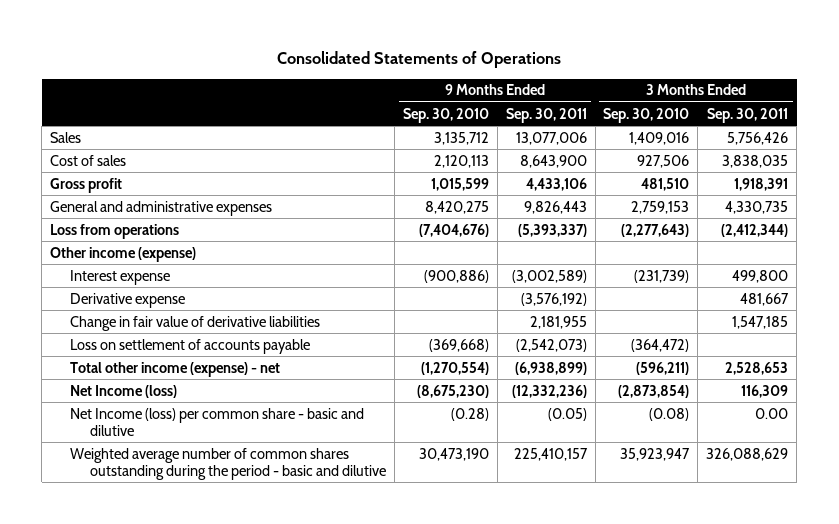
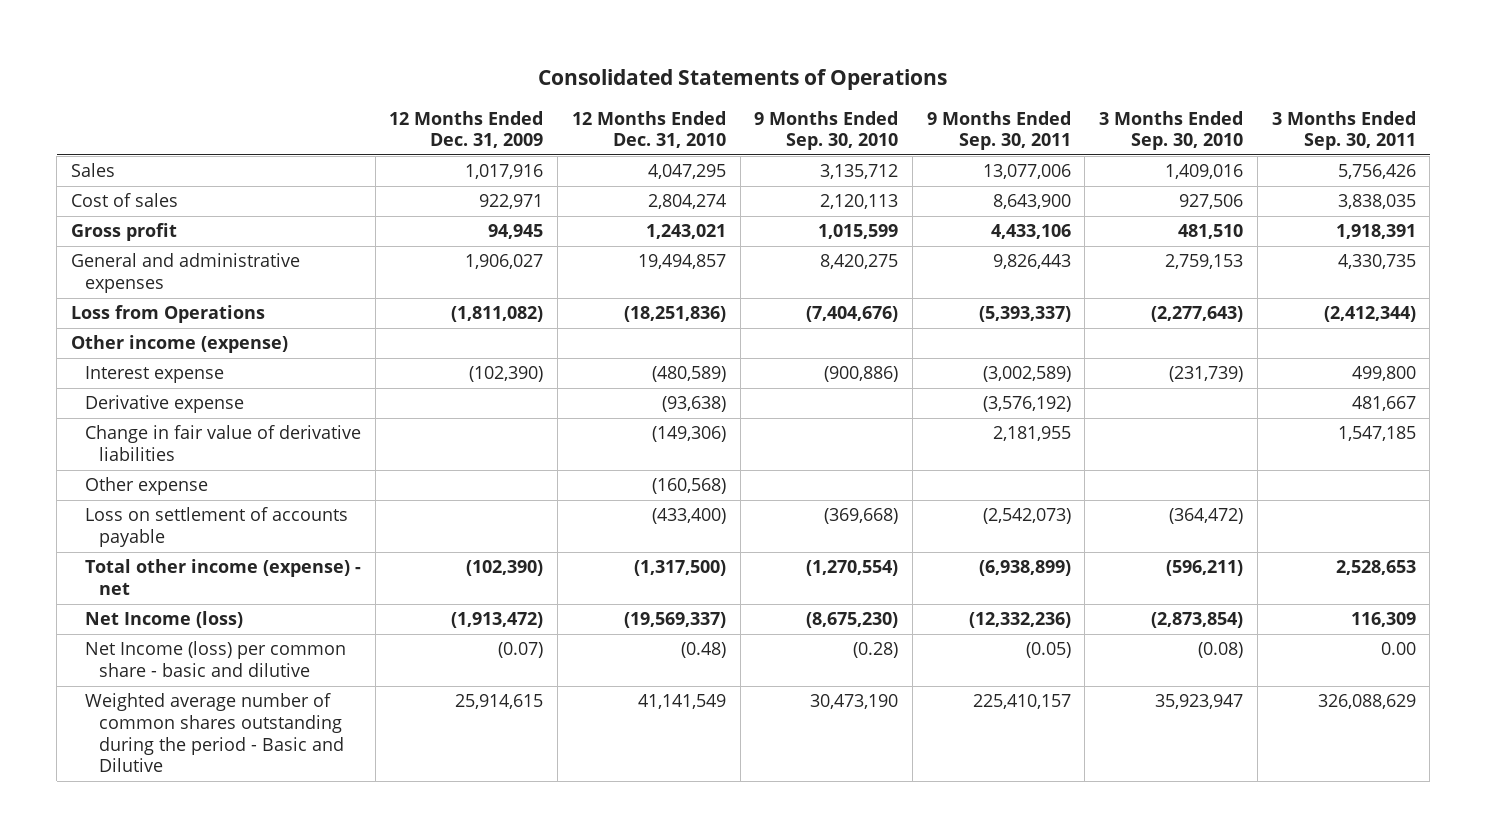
- | 9 Months Ended Sep. 30, 2010 | 9 Months Ended Sep. 30, 2011 | 3 Months Ended Sep. 30, 2010 | 3 Months Ended Sep. 30, 2011
+ | 12 Months Ended Dec. 31, 2009 | 12 Months Ended Dec. 31, 2010 | 9 Months Ended Sep. 30, 2010 | 9 Months Ended Sep. 30, 2011 | 3 Months Ended Sep. 30, 2010 | 3 Months Ended Sep. 30, 2011
- Loss from operations | (7,404,676) | (5,393,337) | (2,277,643) | (2,412,344)
+ Loss from Operations | (1,811,082) | (18,251,836) | (7,404,676) | (5,393,337) | (2,277,643) | (2,412,344)
+ Other expense | | (160,568) | | | |
- Weighted average number of common shares outstanding during the period - basic and dilutive | 30,473,190 | 225,410,157 | 35,923,947 | 326,088,629
+ Weighted average number of common shares outstanding during the period - Basic and Dilutive | 25,914,615 | 41,141,549 | 30,473,190 | 225,410,157 | 35,923,947 | 326,088,629

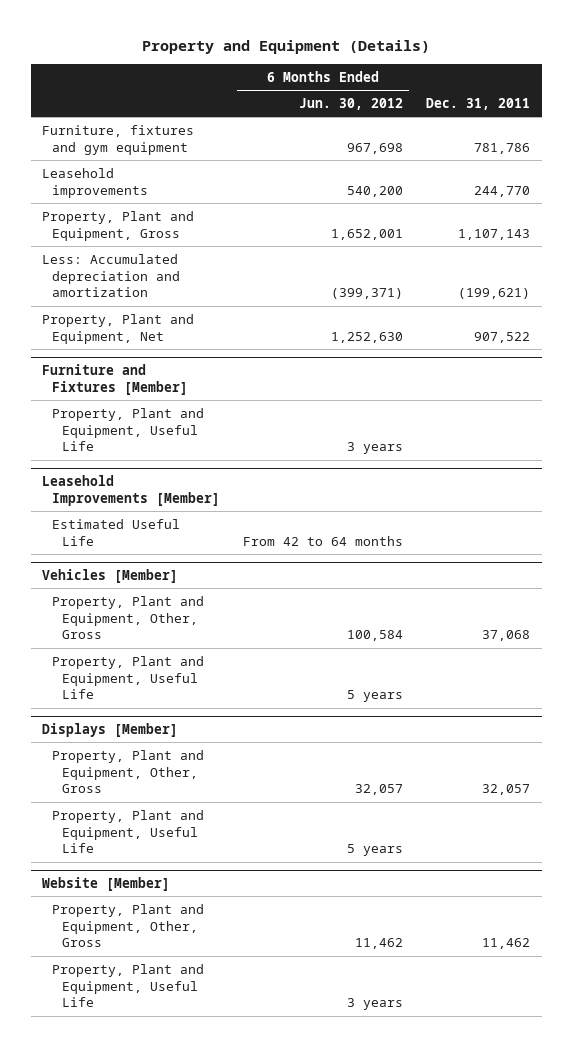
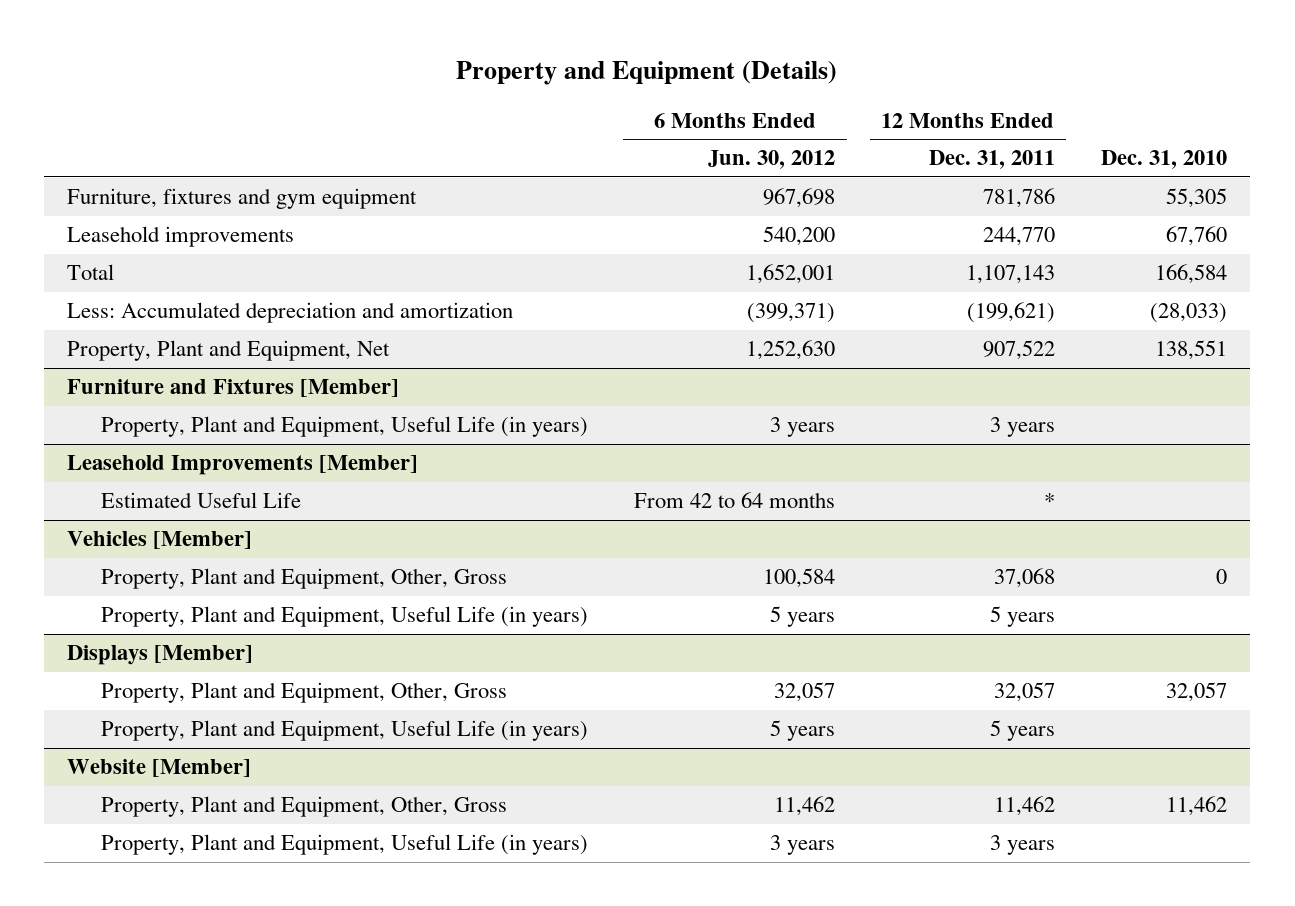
- | 6 Months Ended Jun. 30, 2012 | Dec. 31, 2011
+ | 6 Months Ended Jun. 30, 2012 | 12 Months Ended Dec. 31, 2011 | Dec. 31, 2010
- Property, Plant and Equipment, Gross | 1,652,001 | 1,107,143
+ Total | 1,652,001 | 1,107,143 | 166,584
@ Furniture and Fixtures [Member]
- Property, Plant and Equipment, Useful Life | 3 years |
+ Property, Plant and Equipment, Useful Life (in years) | 3 years | 3 years |
@ Vehicles [Member]
- Property, Plant and Equipment, Useful Life | 5 years |
+ Property, Plant and Equipment, Useful Life (in years) | 5 years | 5 years |
@ Displays [Member]
- Property, Plant and Equipment, Useful Life | 5 years |
+ Property, Plant and Equipment, Useful Life (in years) | 5 years | 5 years |
@ Website [Member]
- Property, Plant and Equipment, Useful Life | 3 years |
+ Property, Plant and Equipment, Useful Life (in years) | 3 years | 3 years |

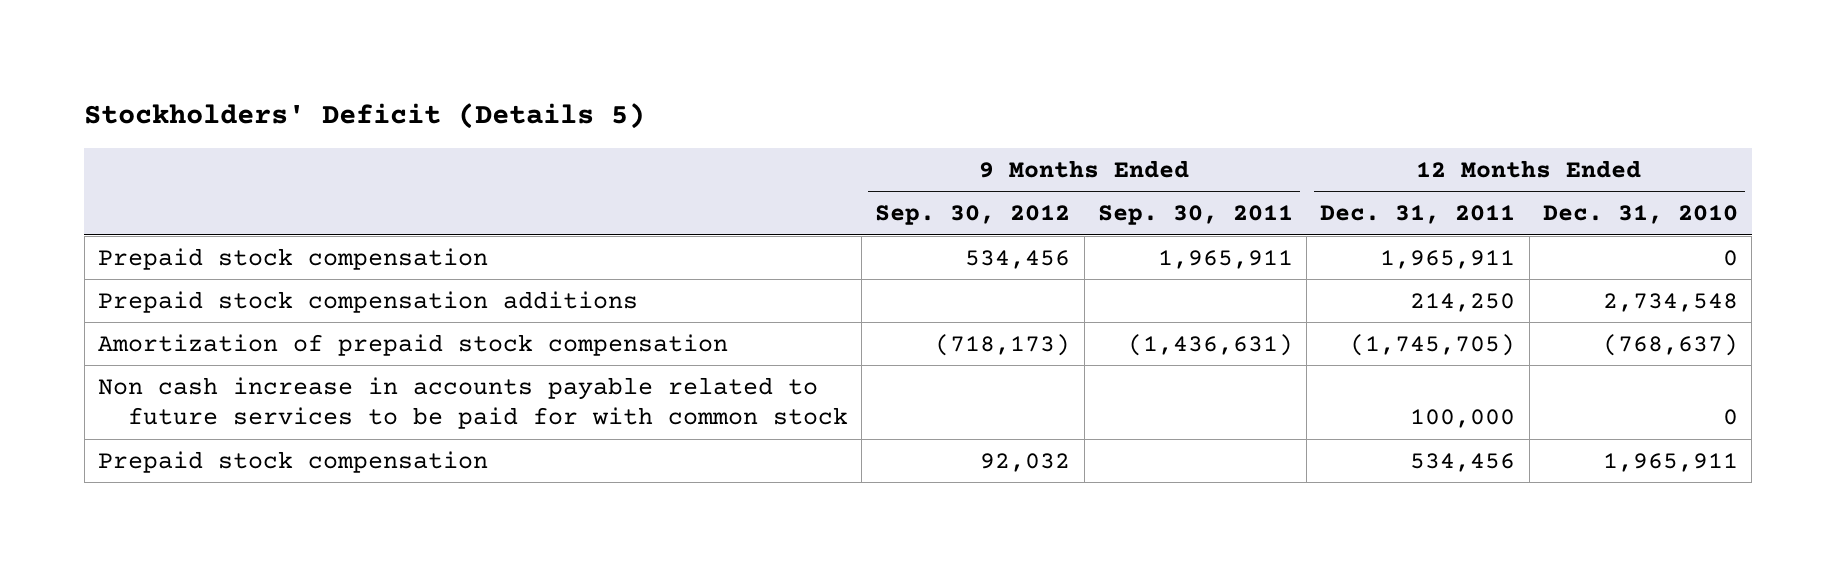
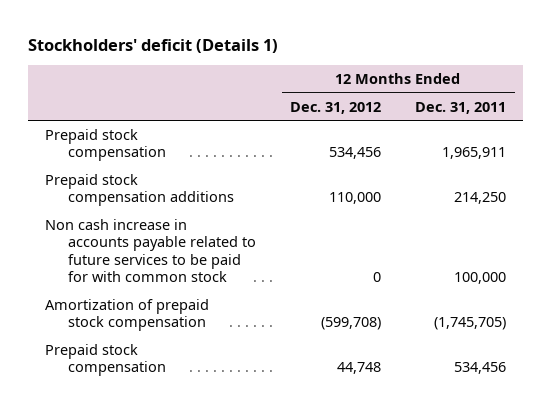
- Stockholders' Deficit (Details 5)
+ Stockholders' deficit (Details 1)
- | 9 Months Ended Sep. 30, 2012 | 9 Months Ended Sep. 30, 2011 | 12 Months Ended Dec. 31, 2011 | 12 Months Ended Dec. 31, 2010
+ | 12 Months Ended Dec. 31, 2012 | 12 Months Ended Dec. 31, 2011
moved down: Amortization of prepaid stock compensation | (599,708) | (1,745,705)

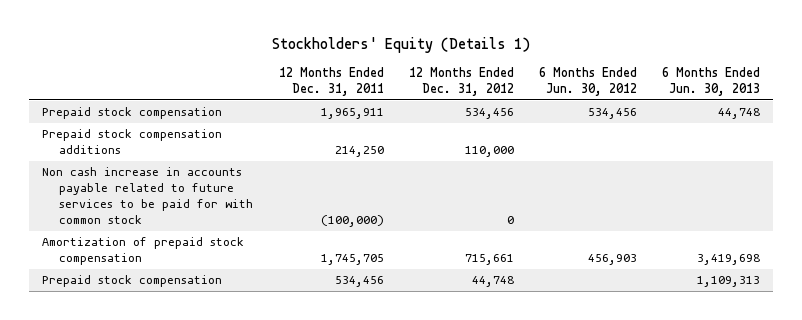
- Stockholders' deficit (Details 1)
+ Stockholders' Equity (Details 1)
- | 12 Months Ended Dec. 31, 2012 | 12 Months Ended Dec. 31, 2011
+ | 12 Months Ended Dec. 31, 2011 | 12 Months Ended Dec. 31, 2012 | 6 Months Ended Jun. 30, 2012 | 6 Months Ended Jun. 30, 2013
- Non cash increase in accounts payable related to future services to be paid for with common stock | 0 | 100,000
- Amortization of prepaid stock compensation | (599,708) | (1,745,705)
+ Non cash increase in accounts payable related to future services to be paid for with common stock | (100,000) | 0 | |
+ Amortization of prepaid stock compensation | 1,745,705 | 715,661 | 456,903 | 3,419,698

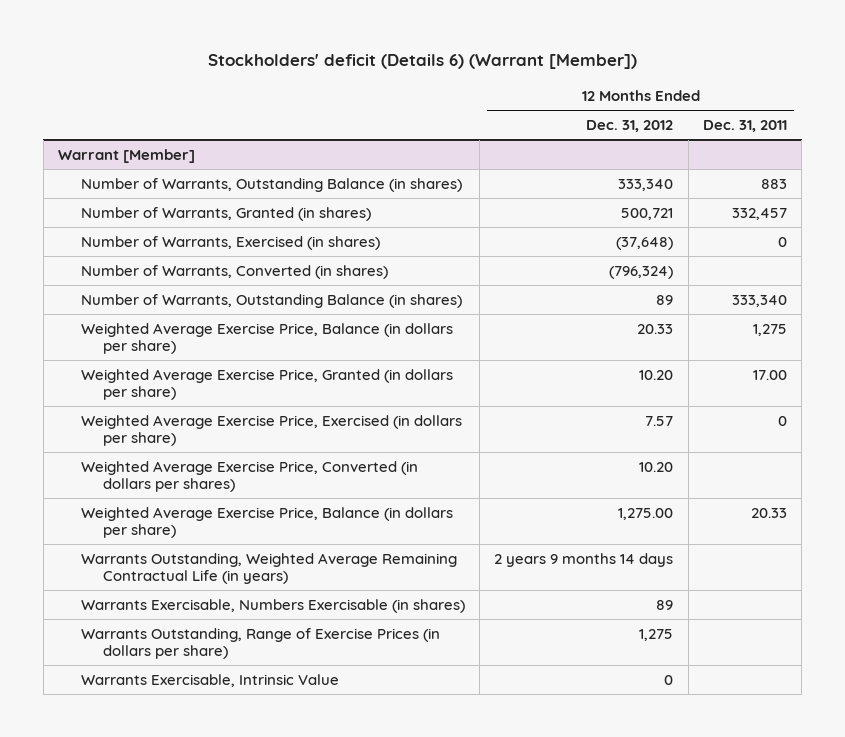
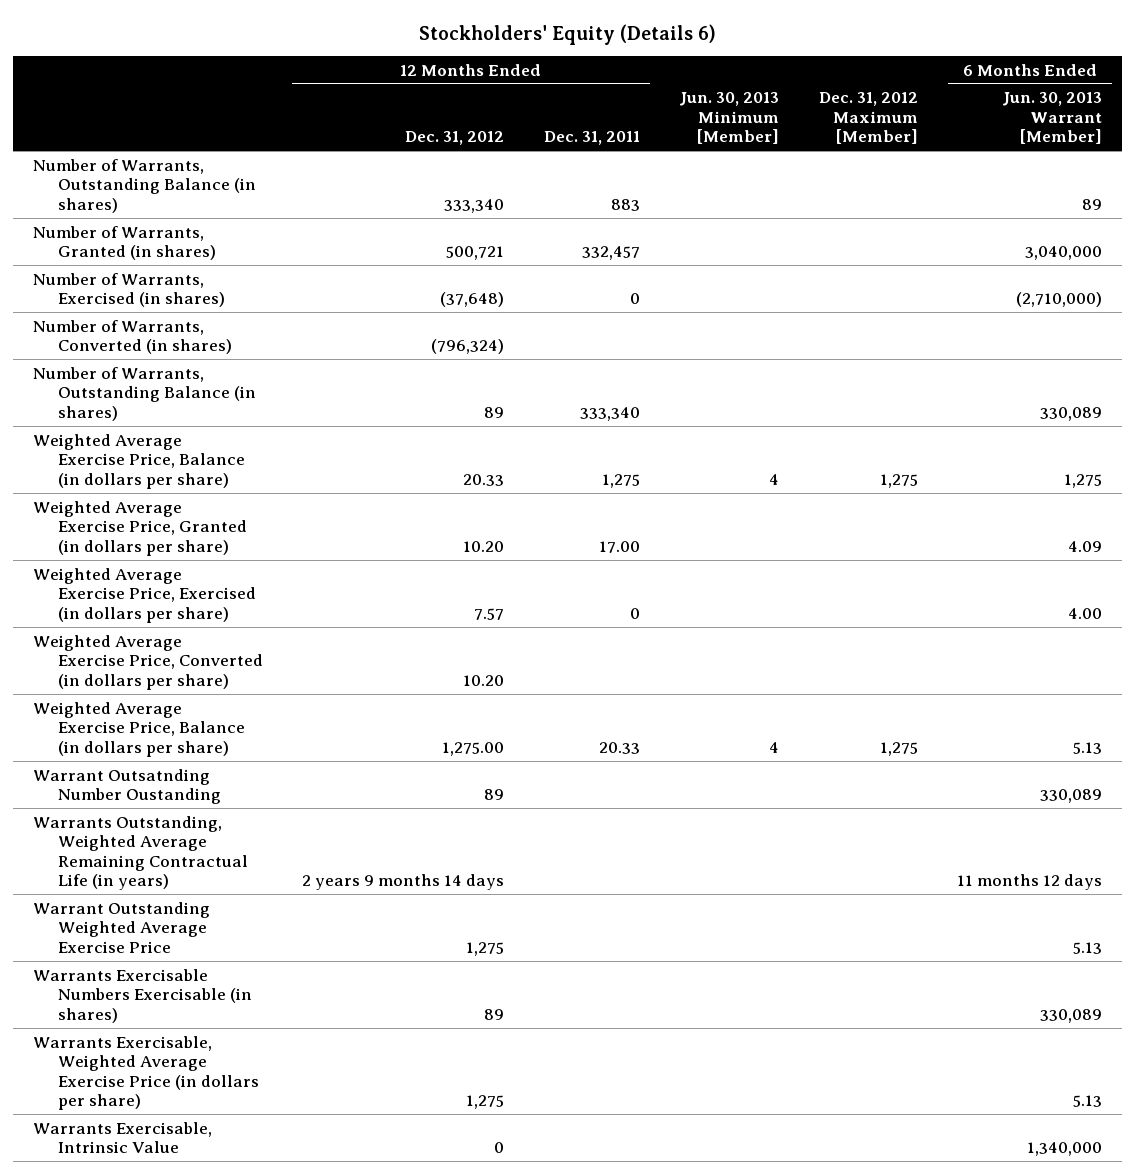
- Stockholders' deficit (Details 6) (Warrant [Member])
+ Stockholders' Equity (Details 6)
- | 12 Months Ended Dec. 31, 2012 | 12 Months Ended Dec. 31, 2011
+ | 12 Months Ended Dec. 31, 2012 | 12 Months Ended Dec. 31, 2011 | Jun. 30, 2013 Minimum [Member] | Dec. 31, 2012 Maximum [Member] | 6 Months Ended Jun. 30, 2013 Warrant [Member]
- Warrant [Member]
- Weighted Average Exercise Price, Converted (in dollars per shares) | 10.20 |
+ Weighted Average Exercise Price, Converted (in dollars per share) | 10.20 | | | |
+ Warrant Outsatnding Number Oustanding | 89 | | | | 330,089
- Warrants Exercisable, Numbers Exercisable (in shares) | 89 |
- Warrants Outstanding, Range of Exercise Prices (in dollars per share) | 1,275 |
+ Warrant Outstanding Weighted Average Exercise Price | 1,275 | | | | 5.13
+ Warrants Exercisable Numbers Exercisable (in shares) | 89 | | | | 330,089
+ Warrants Exercisable, Weighted Average Exercise Price (in dollars per share) | 1,275 | | | | 5.13

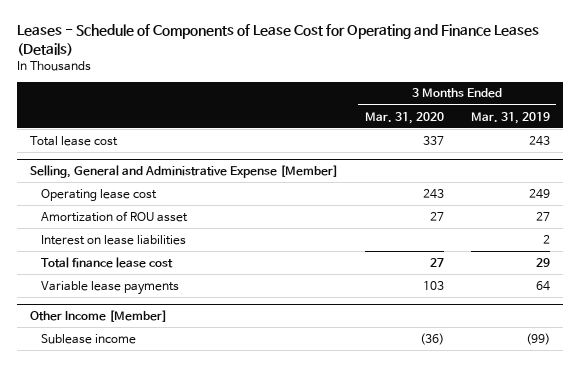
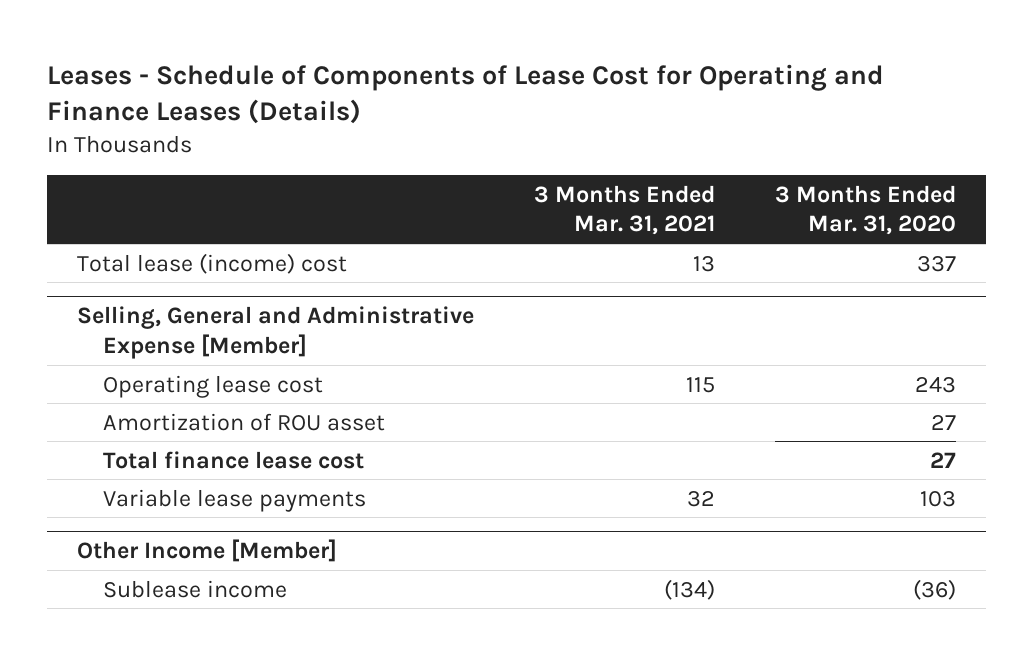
- | 3 Months Ended Mar. 31, 2020 | 3 Months Ended Mar. 31, 2019
+ | 3 Months Ended Mar. 31, 2021 | 3 Months Ended Mar. 31, 2020
- Total lease cost | 337 | 243
+ Total lease (income) cost | 13 | 337
@ Selling, General and Administrative Expense [Member]
- Interest on lease liabilities | | 2

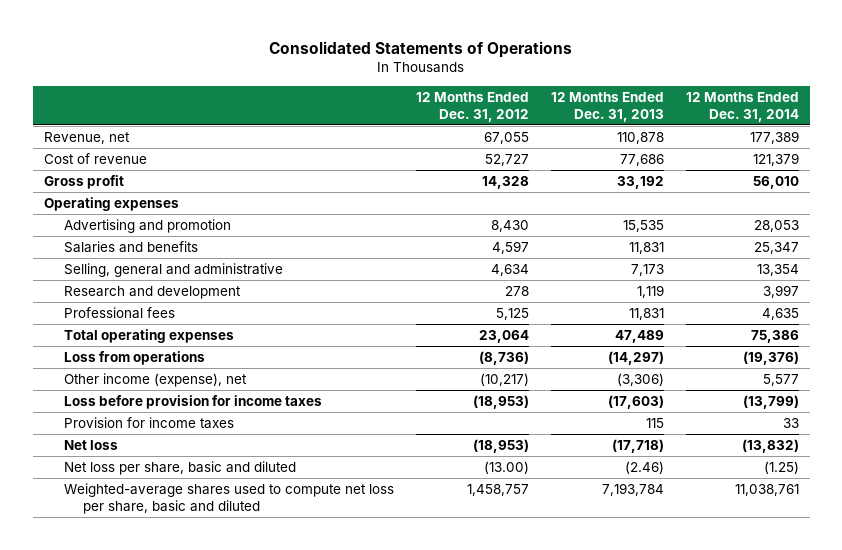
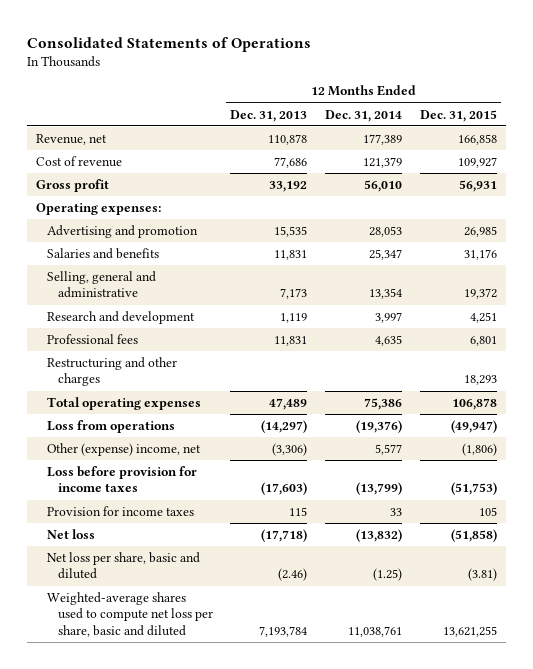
- | 12 Months Ended Dec. 31, 2012 | 12 Months Ended Dec. 31, 2013 | 12 Months Ended Dec. 31, 2014
+ | 12 Months Ended Dec. 31, 2013 | 12 Months Ended Dec. 31, 2014 | 12 Months Ended Dec. 31, 2015
- Operating expenses
+ Operating expenses:
+ Restructuring and other charges | | | 18,293
- Other income (expense), net | (10,217) | (3,306) | 5,577
+ Other (expense) income, net | (3,306) | 5,577 | (1,806)

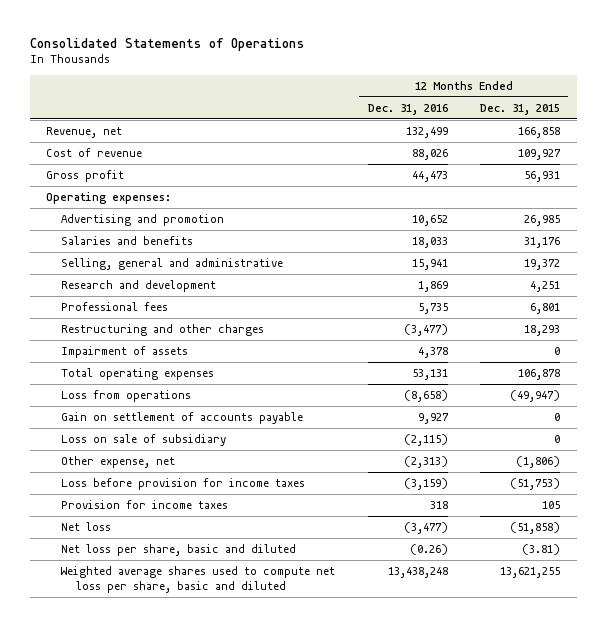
- | 12 Months Ended Dec. 31, 2013 | 12 Months Ended Dec. 31, 2014 | 12 Months Ended Dec. 31, 2015
+ | 12 Months Ended Dec. 31, 2016 | 12 Months Ended Dec. 31, 2015
+ Impairment of assets | 4,378 | 0
- Other (expense) income, net | (3,306) | 5,577 | (1,806)
+ Gain on settlement of accounts payable | 9,927 | 0
+ Loss on sale of subsidiary | (2,115) | 0
+ Other expense, net | (2,313) | (1,806)
- Weighted-average shares used to compute net loss per share, basic and diluted | 7,193,784 | 11,038,761 | 13,621,255
+ Weighted average shares used to compute net loss per share, basic and diluted | 13,438,248 | 13,621,255

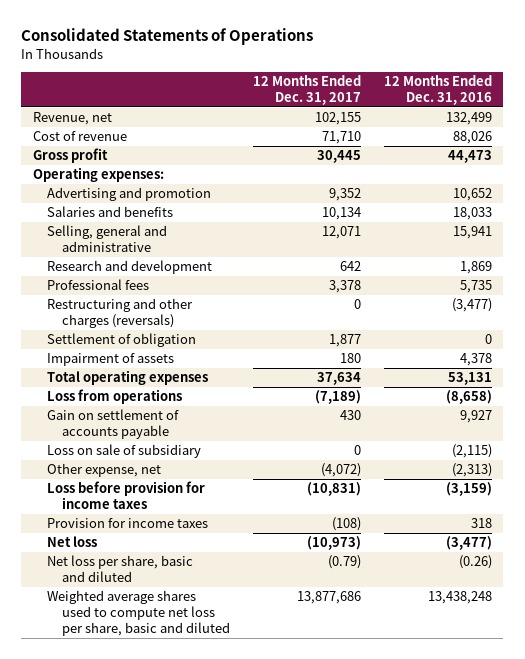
- | 12 Months Ended Dec. 31, 2016 | 12 Months Ended Dec. 31, 2015
+ | 12 Months Ended Dec. 31, 2017 | 12 Months Ended Dec. 31, 2016
- Restructuring and other charges | (3,477) | 18,293
+ Restructuring and other charges (reversals) | 0 | (3,477)
+ Settlement of obligation | 1,877 | 0

